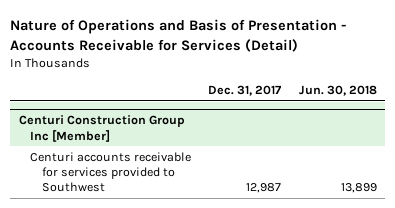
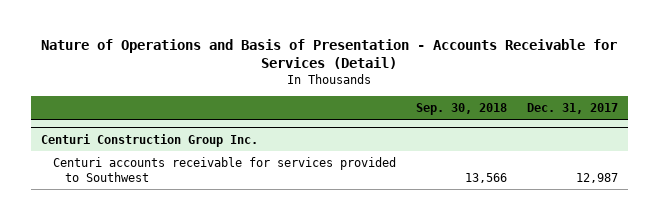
- | Dec. 31, 2017 | Jun. 30, 2018
+ | Sep. 30, 2018 | Dec. 31, 2017
- Centuri Construction Group Inc [Member]
+ Centuri Construction Group Inc.

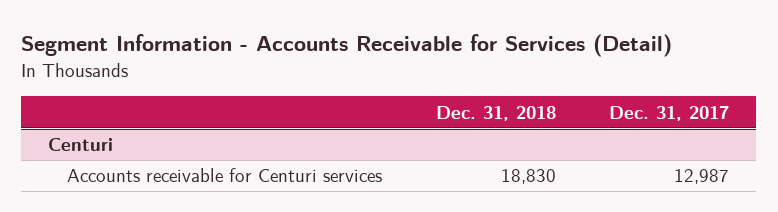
- Nature of Operations and Basis of Presentation - Accounts Receivable for Services (Detail)
+ Segment Information - Accounts Receivable for Services (Detail)
- | Sep. 30, 2018 | Dec. 31, 2017
+ | Dec. 31, 2018 | Dec. 31, 2017
- Centuri Construction Group Inc.
- Centuri accounts receivable for services provided to Southwest | 13,566 | 12,987
+ Centuri
+ Accounts receivable for Centuri services | 18,830 | 12,987

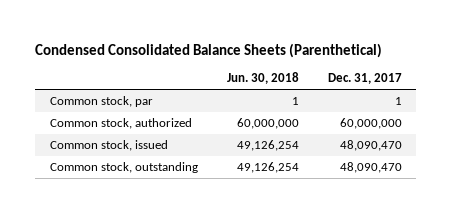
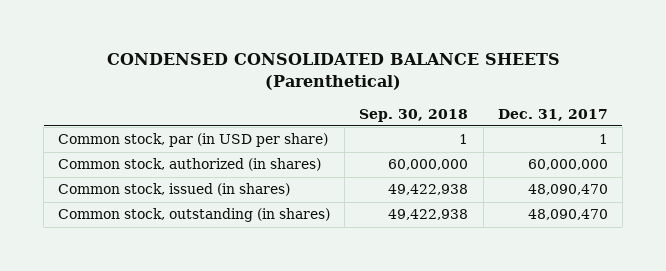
- Condensed Consolidated Balance Sheets (Parenthetical)
+ CONDENSED CONSOLIDATED BALANCE SHEETS (Parenthetical)
- | Jun. 30, 2018 | Dec. 31, 2017
+ | Sep. 30, 2018 | Dec. 31, 2017
- Common stock, par | 1 | 1
- Common stock, authorized | 60,000,000 | 60,000,000
- Common stock, issued | 49,126,254 | 48,090,470
- Common stock, outstanding | 49,126,254 | 48,090,470
+ Common stock, par (in USD per share) | 1 | 1
+ Common stock, authorized (in shares) | 60,000,000 | 60,000,000
+ Common stock, issued (in shares) | 49,422,938 | 48,090,470
+ Common stock, outstanding (in shares) | 49,422,938 | 48,090,470

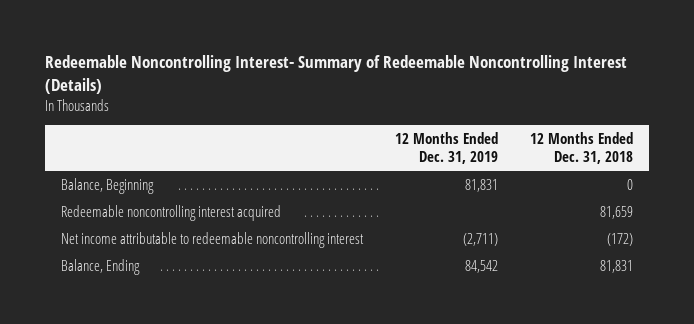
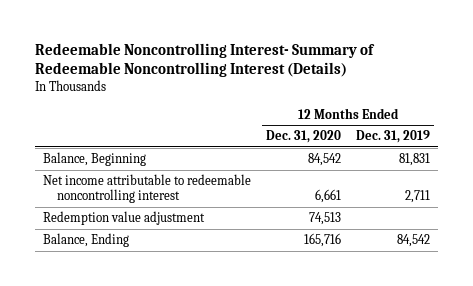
- | 12 Months Ended Dec. 31, 2019 | 12 Months Ended Dec. 31, 2018
+ | 12 Months Ended Dec. 31, 2020 | 12 Months Ended Dec. 31, 2019
- Redeemable noncontrolling interest acquired | | 81,659
- Net income attributable to redeemable noncontrolling interest | (2,711) | (172)
+ Net income attributable to redeemable noncontrolling interest | 6,661 | 2,711
+ Redemption value adjustment | 74,513 |

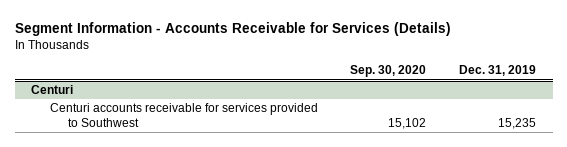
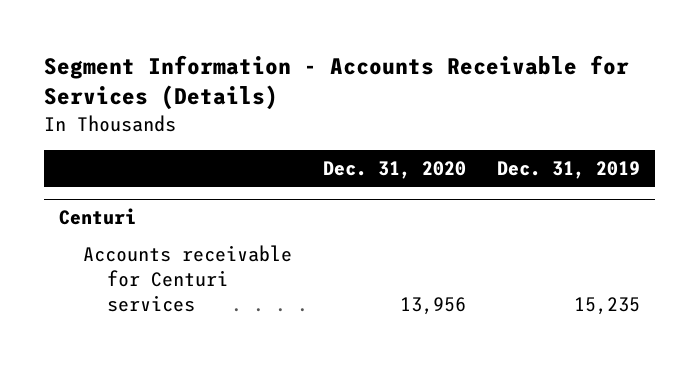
- | Sep. 30, 2020 | Dec. 31, 2019
+ | Dec. 31, 2020 | Dec. 31, 2019
@ Centuri
- Centuri accounts receivable for services provided to Southwest | 15,102 | 15,235
+ Accounts receivable for Centuri services | 13,956 | 15,235

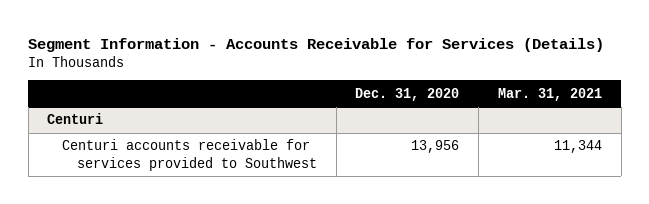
- | Dec. 31, 2020 | Dec. 31, 2019
+ | Dec. 31, 2020 | Mar. 31, 2021
@ Centuri
- Accounts receivable for Centuri services | 13,956 | 15,235
+ Centuri accounts receivable for services provided to Southwest | 13,956 | 11,344

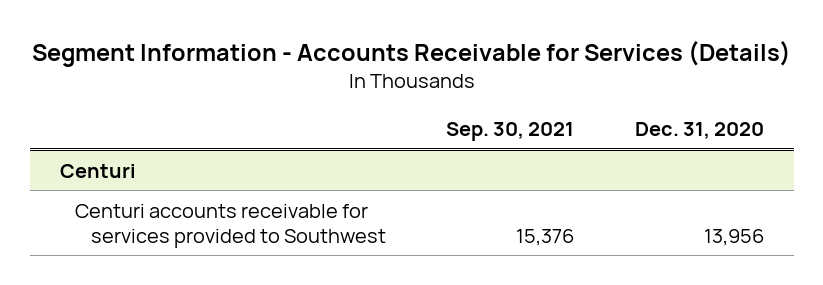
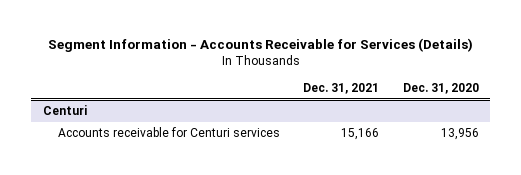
- | Sep. 30, 2021 | Dec. 31, 2020
+ | Dec. 31, 2021 | Dec. 31, 2020
@ Centuri
- Centuri accounts receivable for services provided to Southwest | 15,376 | 13,956
+ Accounts receivable for Centuri services | 15,166 | 13,956

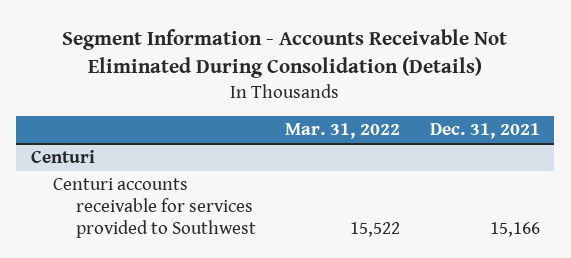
- Segment Information - Accounts Receivable for Services (Details)
+ Segment Information - Accounts Receivable Not Eliminated During Consolidation (Details)
- | Dec. 31, 2021 | Dec. 31, 2020
+ | Mar. 31, 2022 | Dec. 31, 2021
@ Centuri
- Accounts receivable for Centuri services | 15,166 | 13,956
+ Centuri accounts receivable for services provided to Southwest | 15,522 | 15,166

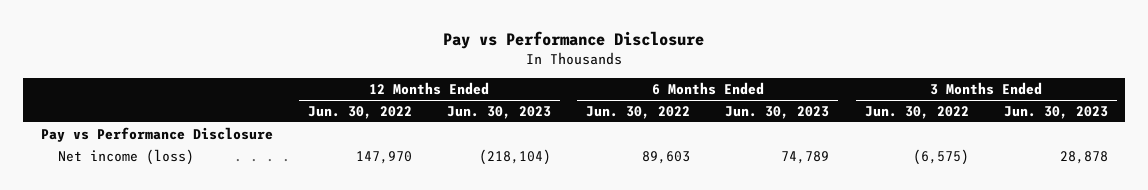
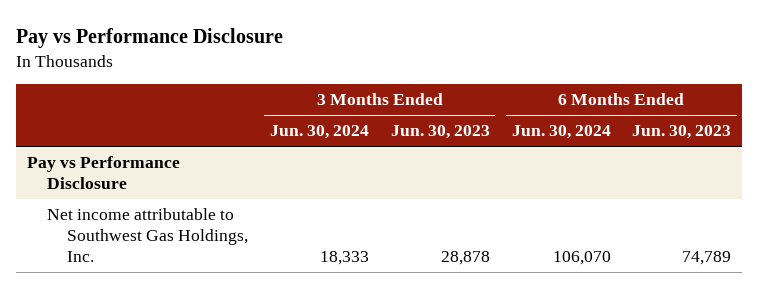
- | 12 Months Ended Jun. 30, 2022 | 12 Months Ended Jun. 30, 2023 | 6 Months Ended Jun. 30, 2022 | 6 Months Ended Jun. 30, 2023 | 3 Months Ended Jun. 30, 2022 | 3 Months Ended Jun. 30, 2023
+ | 3 Months Ended Jun. 30, 2024 | 3 Months Ended Jun. 30, 2023 | 6 Months Ended Jun. 30, 2024 | 6 Months Ended Jun. 30, 2023
- Net income (loss) | 147,970 | (218,104) | 89,603 | 74,789 | (6,575) | 28,878
+ Net income attributable to Southwest Gas Holdings, Inc. | 18,333 | 28,878 | 106,070 | 74,789

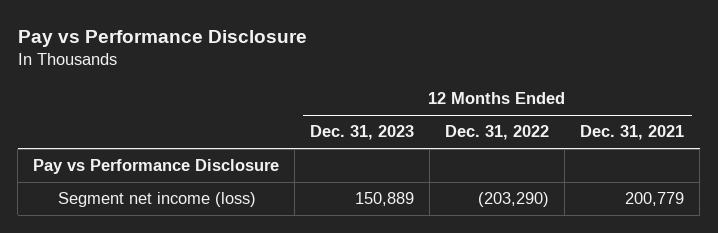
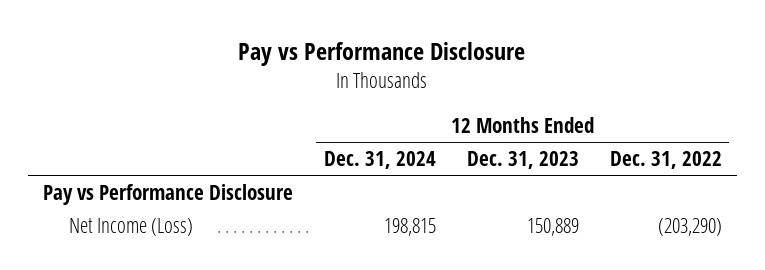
- | 12 Months Ended Dec. 31, 2023 | 12 Months Ended Dec. 31, 2022 | 12 Months Ended Dec. 31, 2021
+ | 12 Months Ended Dec. 31, 2024 | 12 Months Ended Dec. 31, 2023 | 12 Months Ended Dec. 31, 2022
- Segment net income (loss) | 150,889 | (203,290) | 200,779
+ Net Income (Loss) | 198,815 | 150,889 | (203,290)

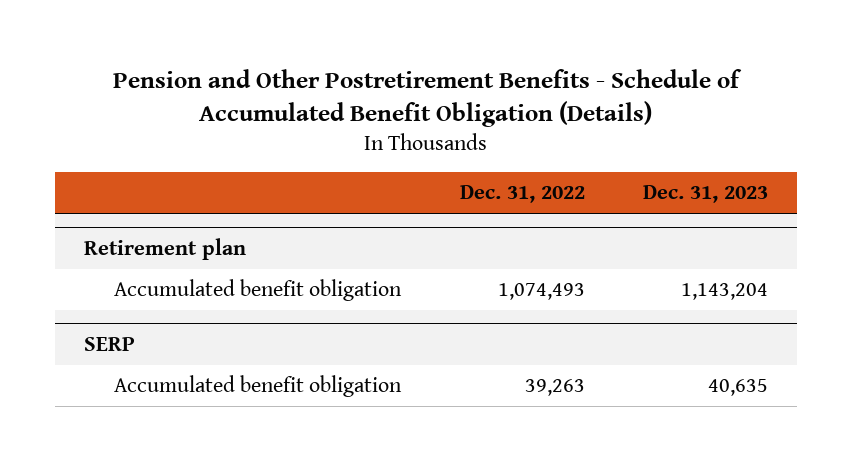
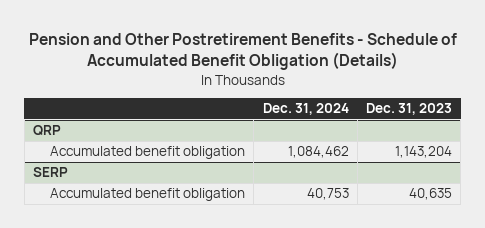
- | Dec. 31, 2022 | Dec. 31, 2023
+ | Dec. 31, 2024 | Dec. 31, 2023
- Retirement plan
+ QRP

